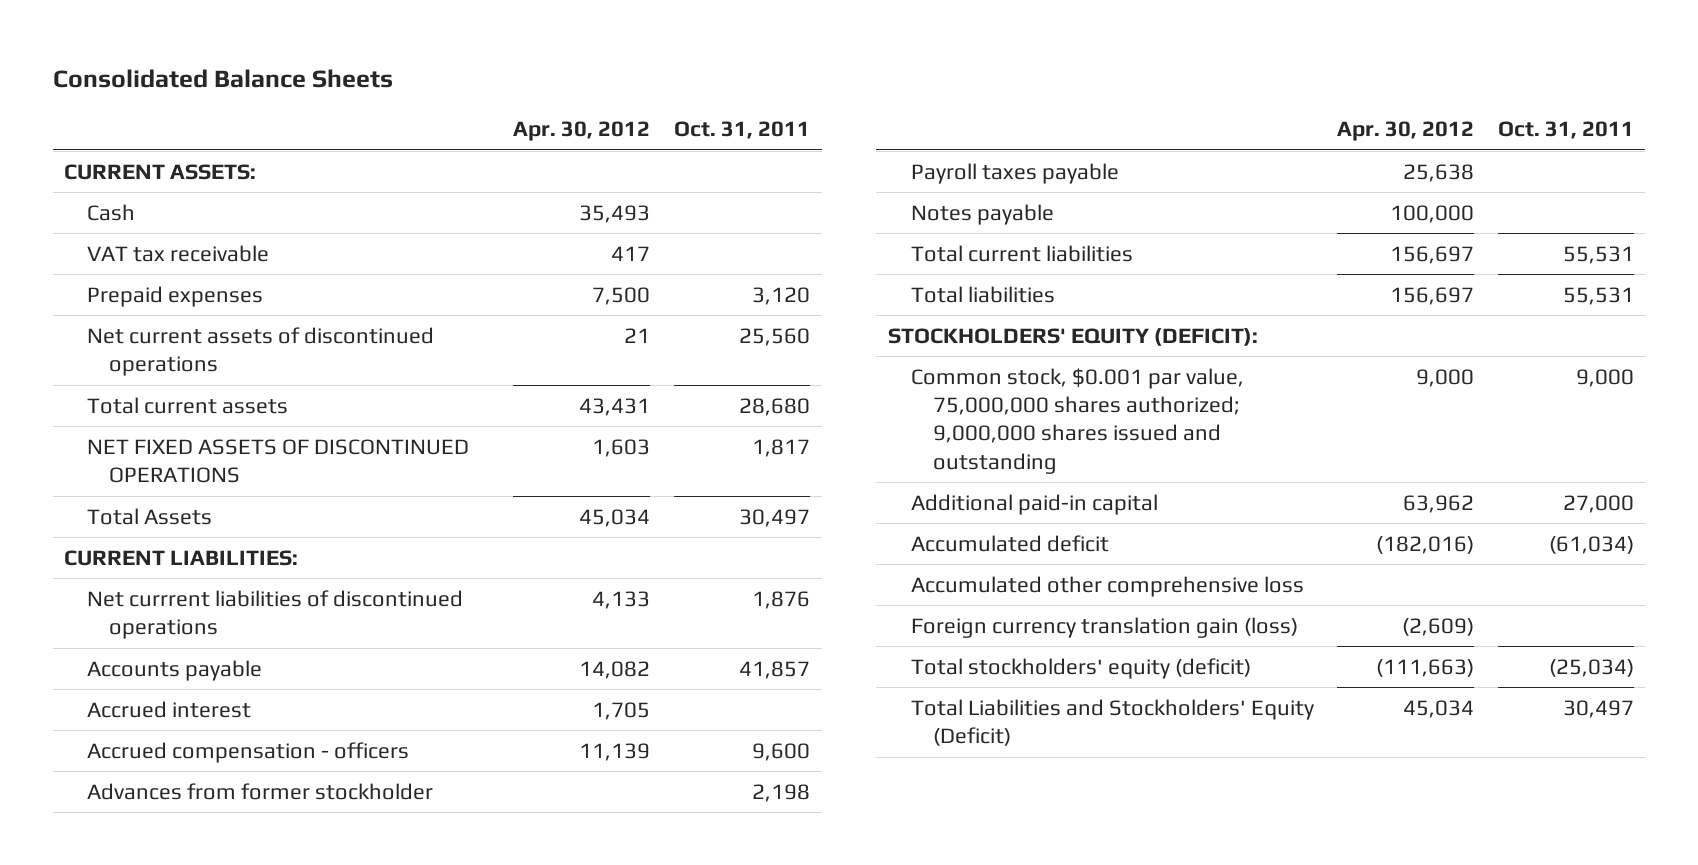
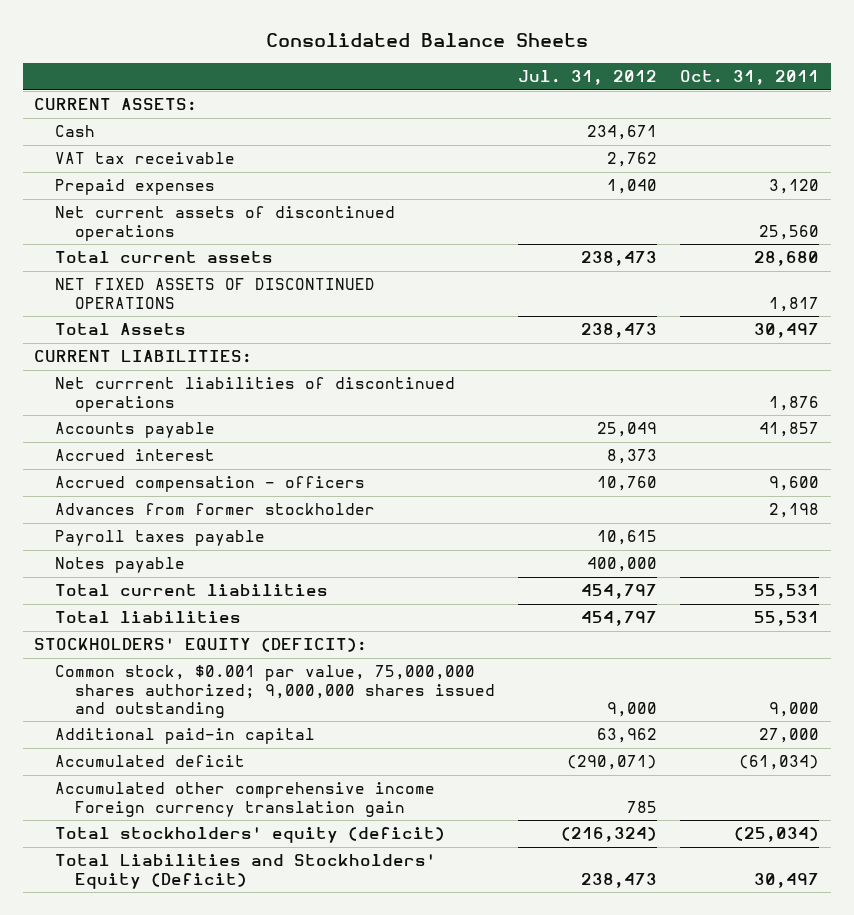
- | Apr. 30, 2012 | Oct. 31, 2011
+ | Jul. 31, 2012 | Oct. 31, 2011
- Accumulated other comprehensive loss
- Foreign currency translation gain (loss) | (2,609) |
+ Accumulated other comprehensive income Foreign currency translation gain | 785 |

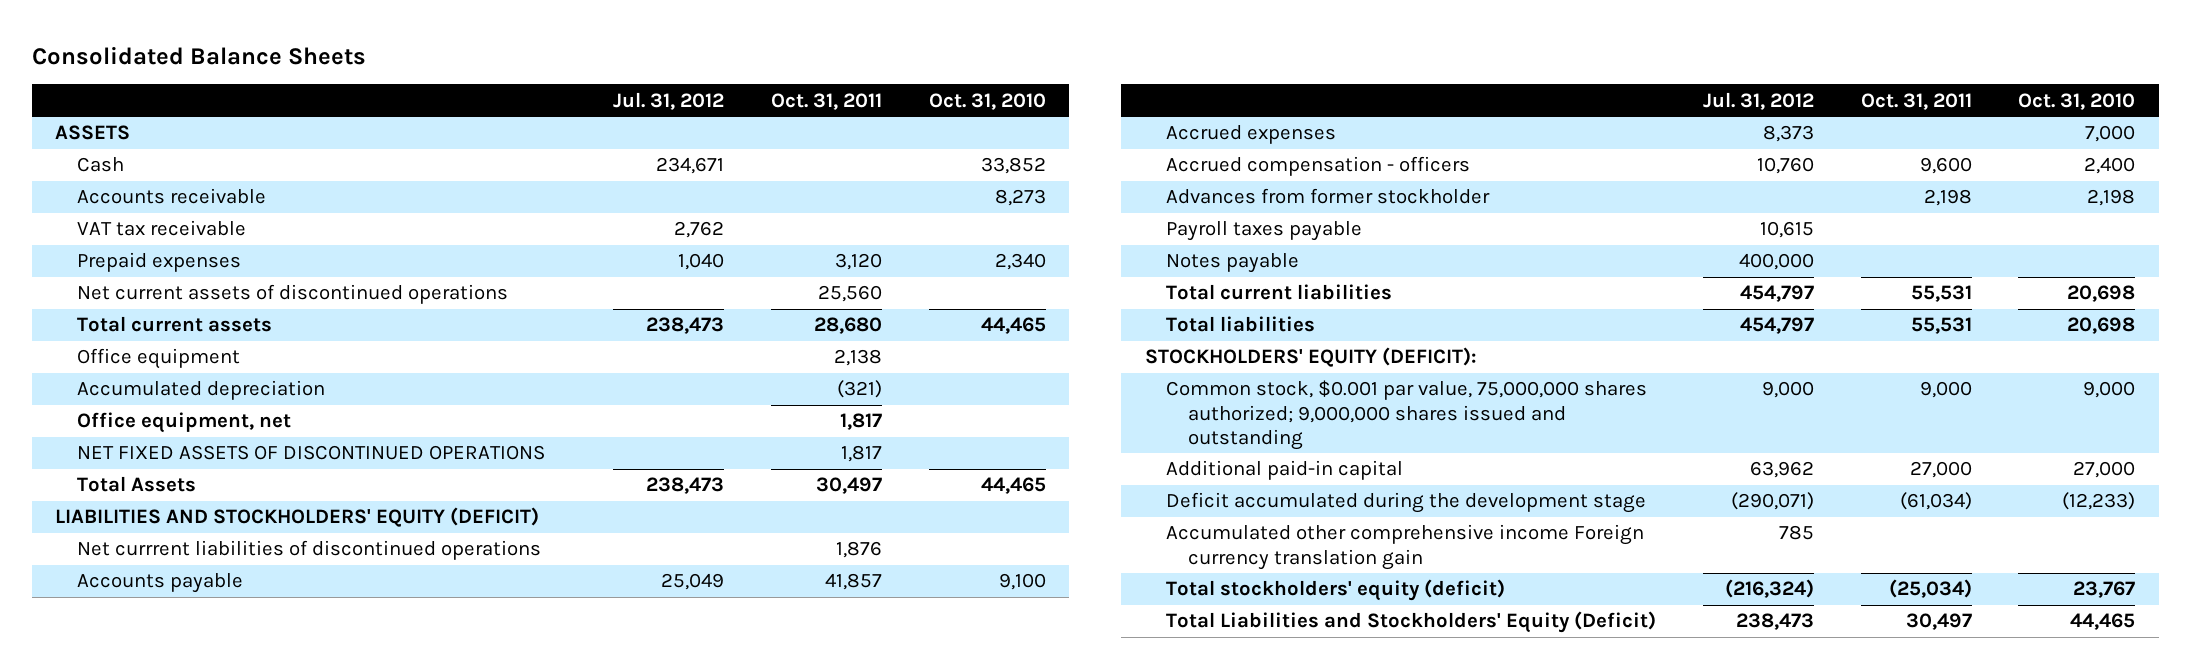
- | Jul. 31, 2012 | Oct. 31, 2011
+ | Jul. 31, 2012 | Oct. 31, 2011 | Oct. 31, 2010
- CURRENT ASSETS:
+ ASSETS
+ Accounts receivable | | | 8,273
+ Office equipment | | 2,138 |
+ Accumulated depreciation | | (321) |
+ Office equipment, net | | 1,817 |
- CURRENT LIABILITIES:
+ LIABILITIES AND STOCKHOLDERS' EQUITY (DEFICIT)
- Accrued interest | 8,373 |
+ Accrued expenses | 8,373 | | 7,000
- Accumulated deficit | (290,071) | (61,034)
+ Deficit accumulated during the development stage | (290,071) | (61,034) | (12,233)

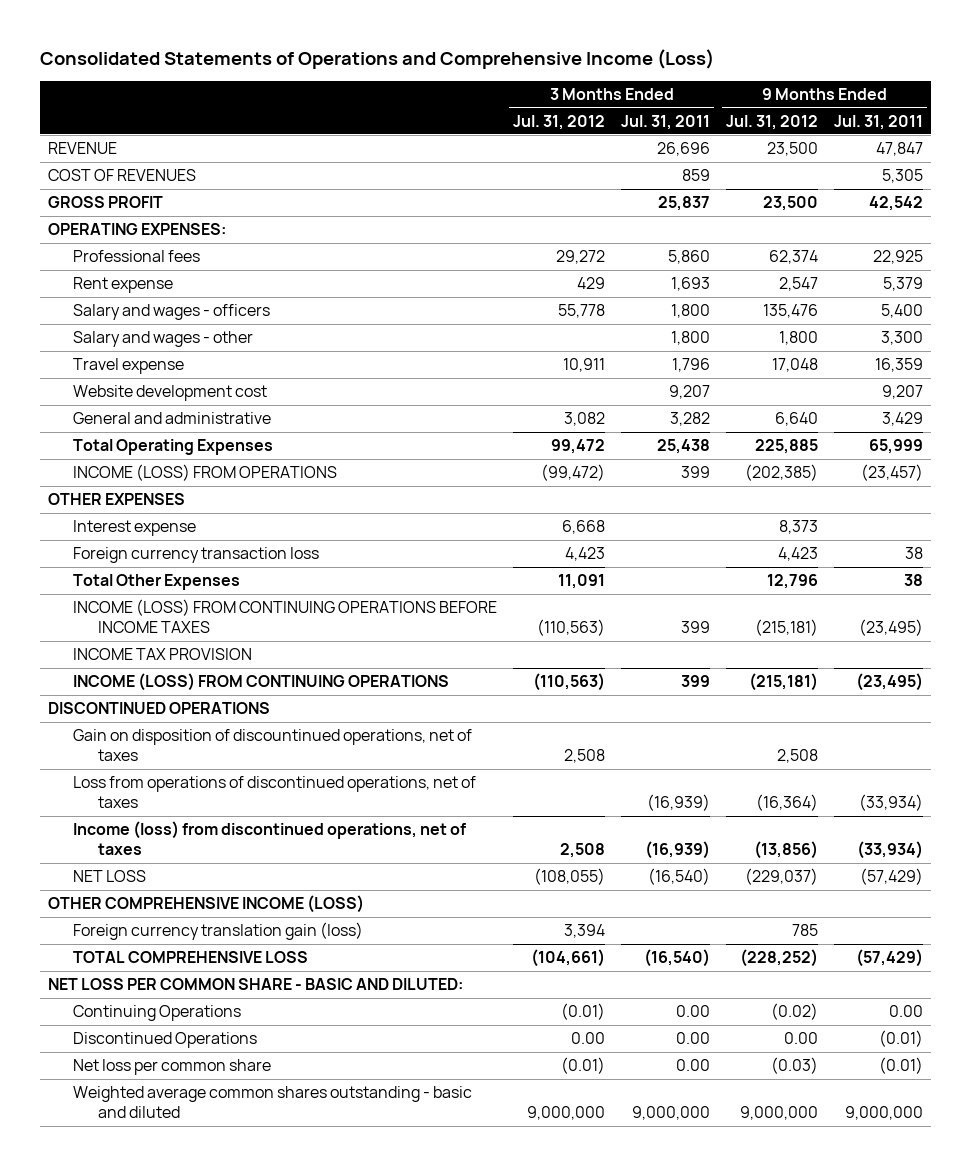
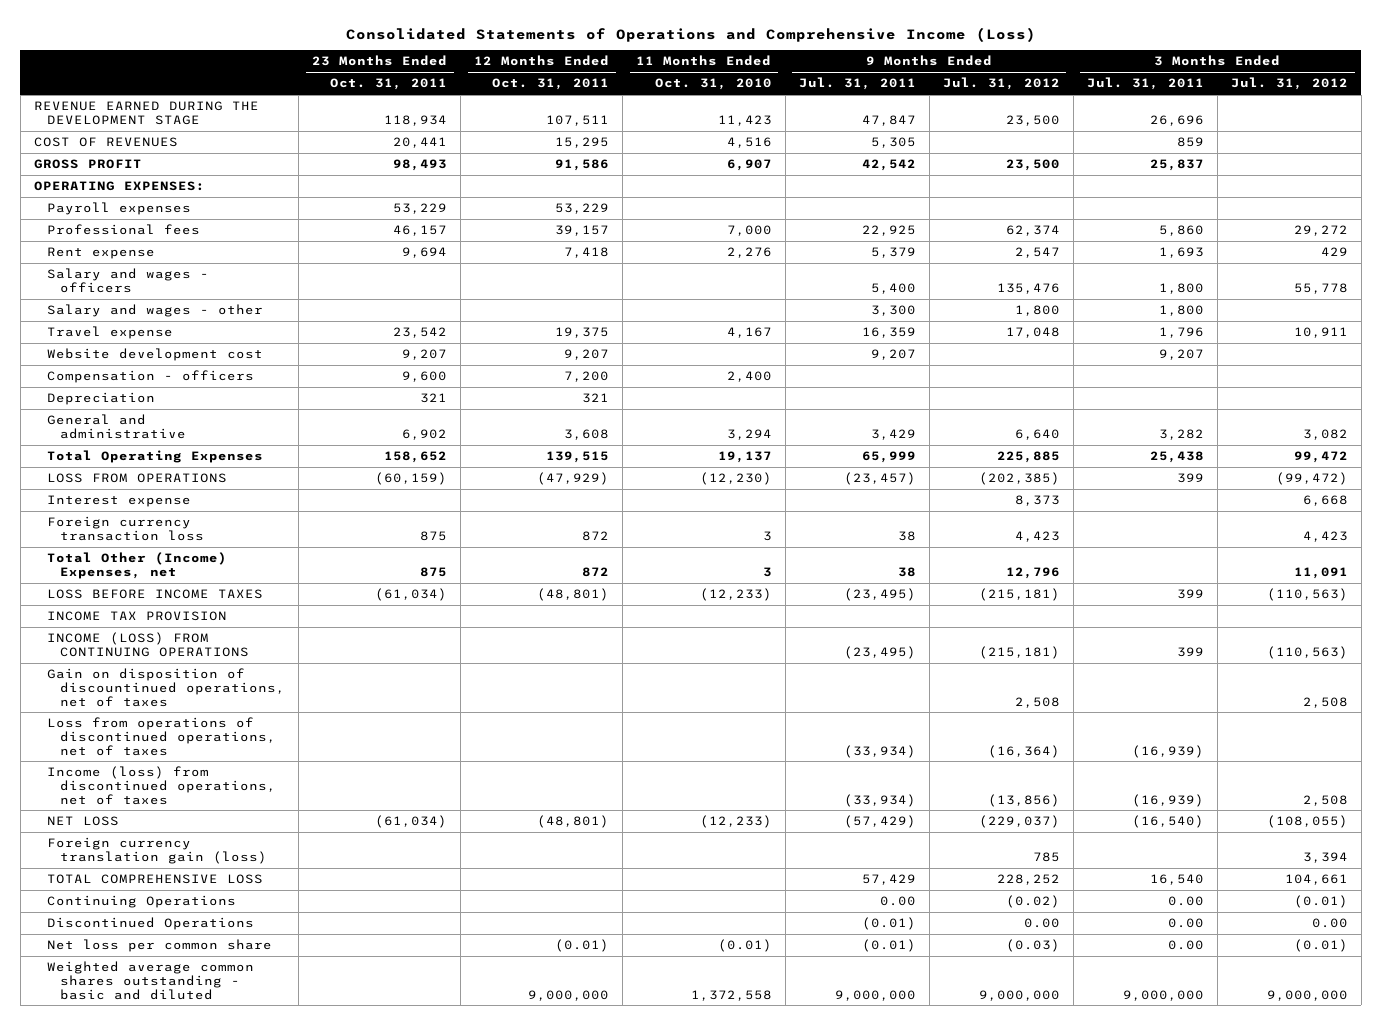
- | 3 Months Ended Jul. 31, 2012 | 3 Months Ended Jul. 31, 2011 | 9 Months Ended Jul. 31, 2012 | 9 Months Ended Jul. 31, 2011
+ | 23 Months Ended Oct. 31, 2011 | 12 Months Ended Oct. 31, 2011 | 11 Months Ended Oct. 31, 2010 | 9 Months Ended Jul. 31, 2011 | 9 Months Ended Jul. 31, 2012 | 3 Months Ended Jul. 31, 2011 | 3 Months Ended Jul. 31, 2012
- REVENUE | | 26,696 | 23,500 | 47,847
+ REVENUE EARNED DURING THE DEVELOPMENT STAGE | 118,934 | 107,511 | 11,423 | 47,847 | 23,500 | 26,696 |
+ Payroll expenses | 53,229 | 53,229 | | | | |
+ Compensation - officers | 9,600 | 7,200 | 2,400 | | | |
+ Depreciation | 321 | 321 | | | | |
- INCOME (LOSS) FROM OPERATIONS | (99,472) | 399 | (202,385) | (23,457)
- OTHER EXPENSES
+ LOSS FROM OPERATIONS | (60,159) | (47,929) | (12,230) | (23,457) | (202,385) | 399 | (99,472)
- Total Other Expenses | 11,091 | | 12,796 | 38
- INCOME (LOSS) FROM CONTINUING OPERATIONS BEFORE INCOME TAXES | (110,563) | 399 | (215,181) | (23,495)
+ Total Other (Income) Expenses, net | 875 | 872 | 3 | 38 | 12,796 | | 11,091
+ LOSS BEFORE INCOME TAXES | (61,034) | (48,801) | (12,233) | (23,495) | (215,181) | 399 | (110,563)
- DISCONTINUED OPERATIONS
- OTHER COMPREHENSIVE INCOME (LOSS)
- TOTAL COMPREHENSIVE LOSS | (104,661) | (16,540) | (228,252) | (57,429)
- NET LOSS PER COMMON SHARE - BASIC AND DILUTED:
+ TOTAL COMPREHENSIVE LOSS | | | | 57,429 | 228,252 | 16,540 | 104,661

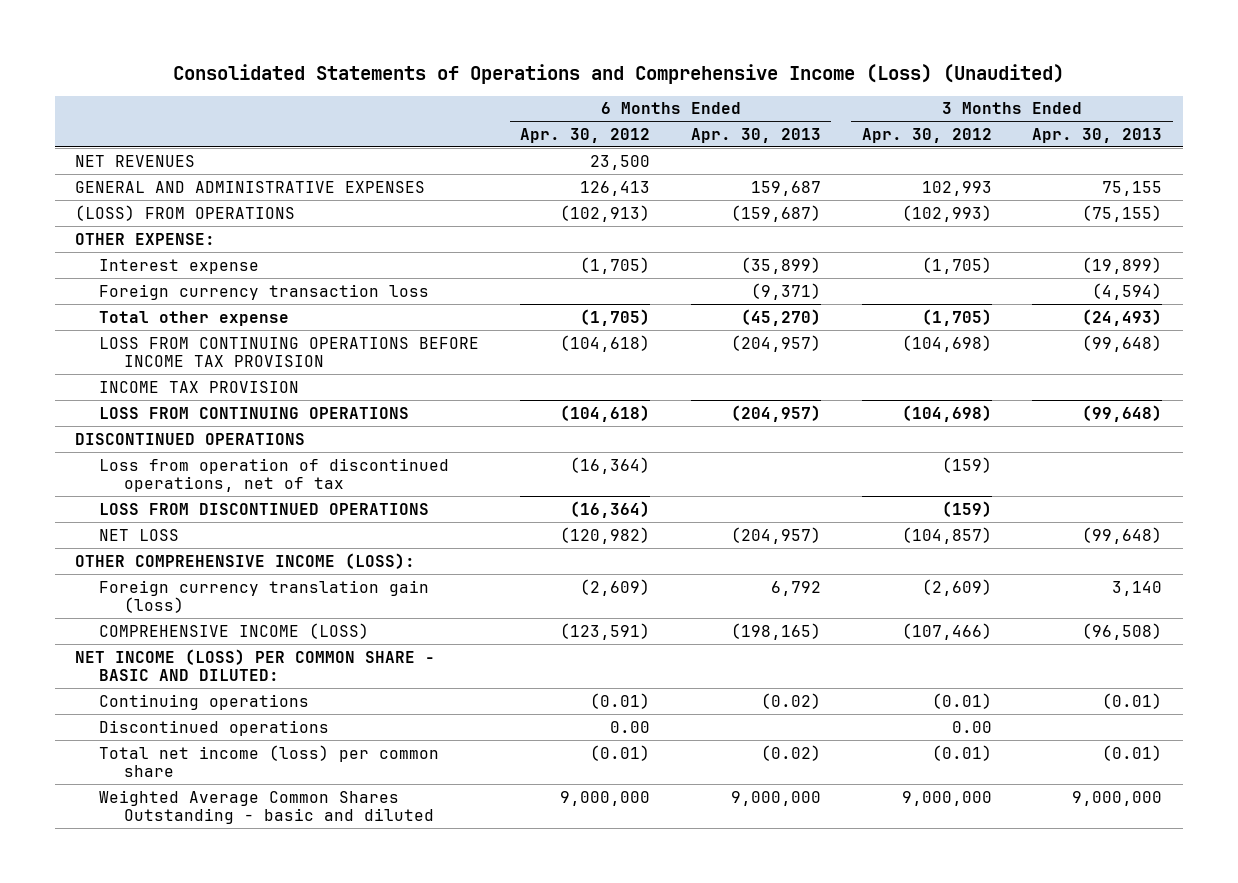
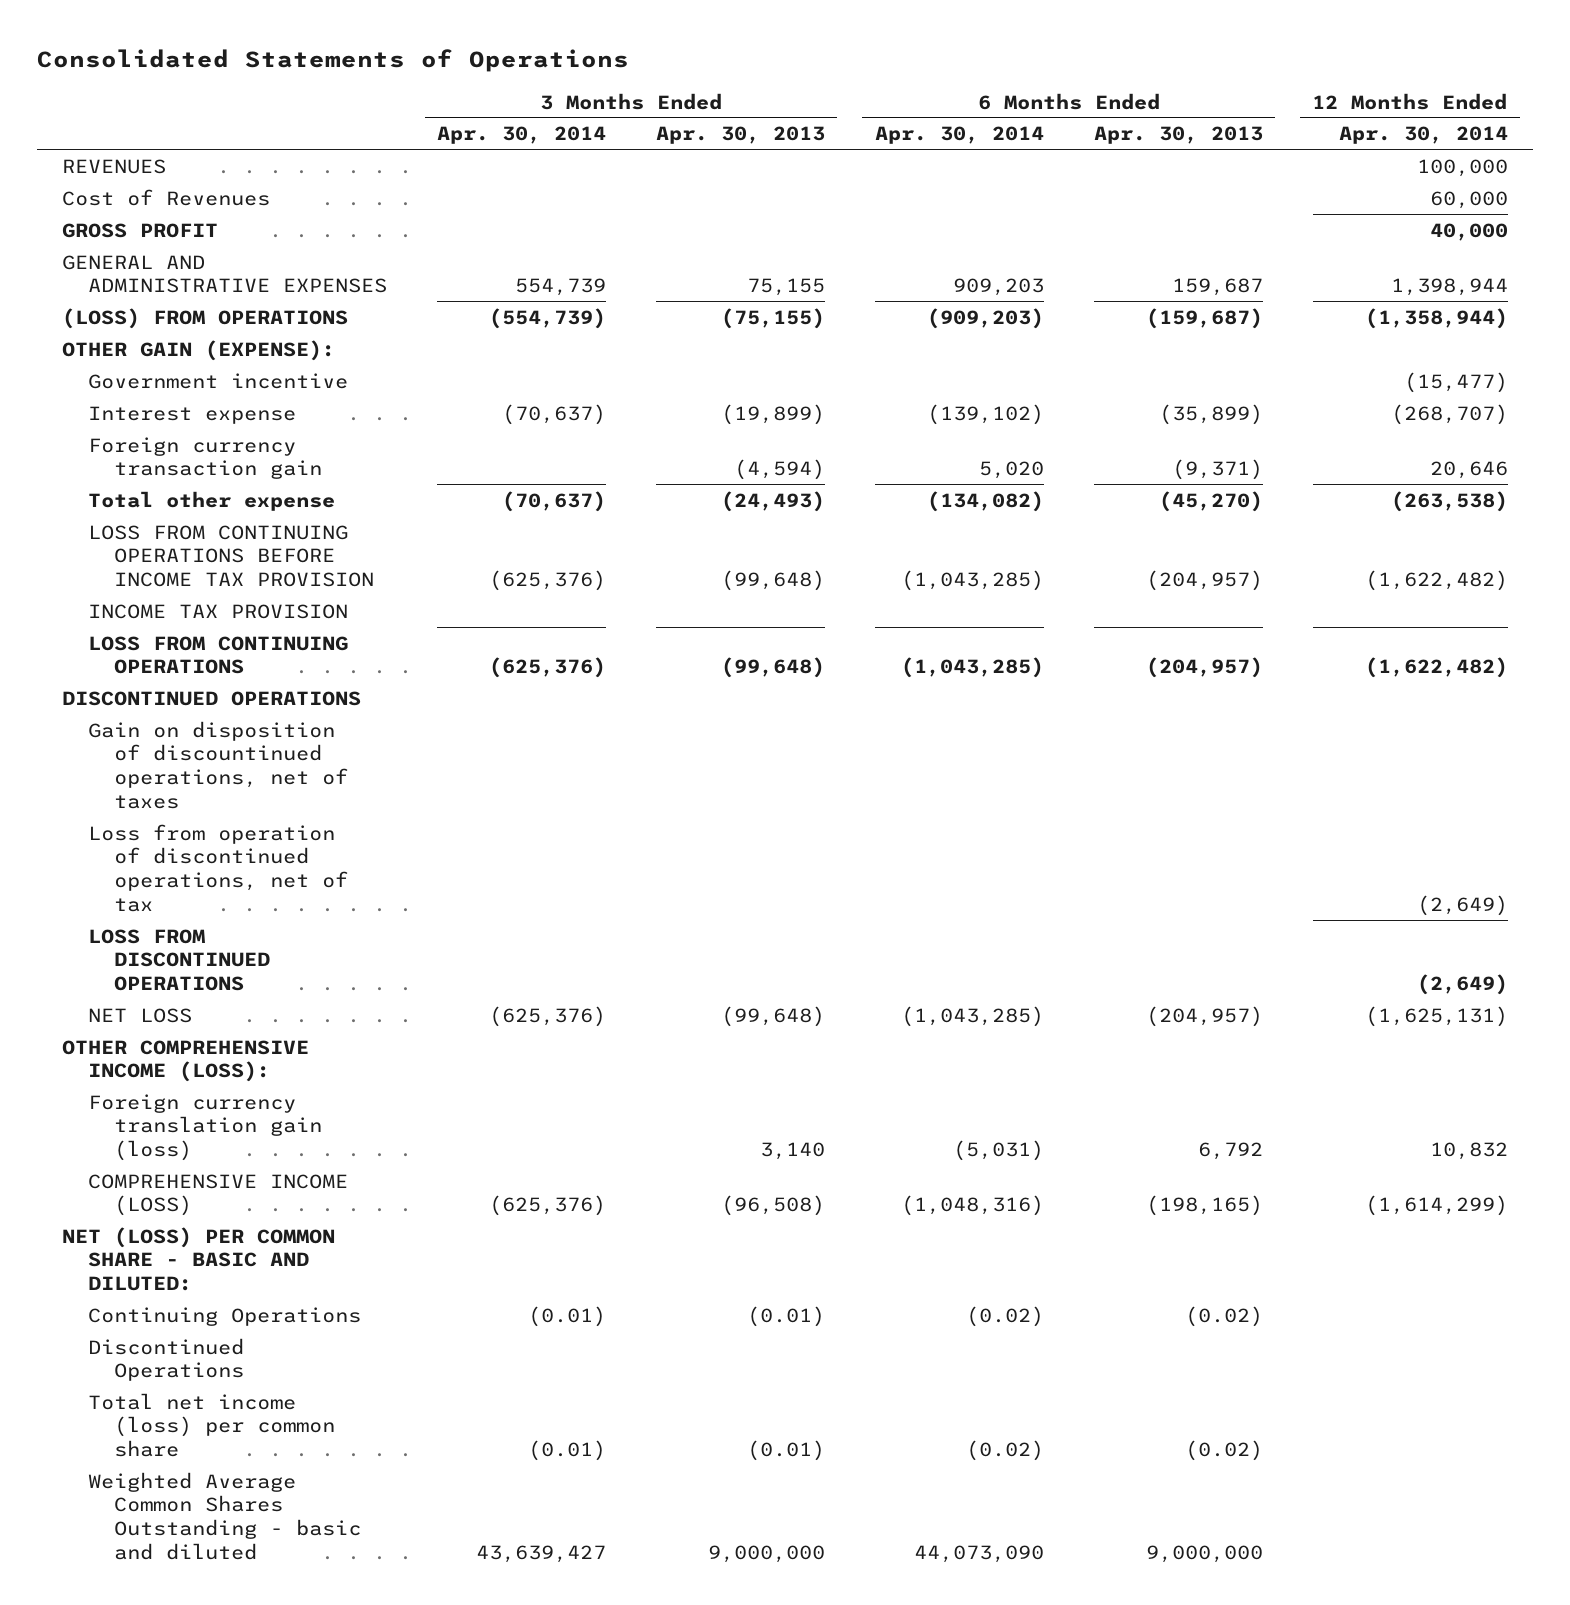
- Consolidated Statements of Operations and Comprehensive Income (Loss) (Unaudited)
+ Consolidated Statements of Operations
- | 6 Months Ended Apr. 30, 2012 | 6 Months Ended Apr. 30, 2013 | 3 Months Ended Apr. 30, 2012 | 3 Months Ended Apr. 30, 2013
+ | 3 Months Ended Apr. 30, 2014 | 3 Months Ended Apr. 30, 2013 | 6 Months Ended Apr. 30, 2014 | 6 Months Ended Apr. 30, 2013 | 12 Months Ended Apr. 30, 2014
- NET REVENUES | 23,500 | | |
+ REVENUES | | | | | 100,000
+ Cost of Revenues | | | | | 60,000
+ GROSS PROFIT | | | | | 40,000
- OTHER EXPENSE:
+ OTHER GAIN (EXPENSE):
+ Government incentive | | | | | (15,477)
- Foreign currency transaction loss | | (9,371) | | (4,594)
+ Foreign currency transaction gain | | (4,594) | 5,020 | (9,371) | 20,646
+ Gain on disposition of discountinued operations, net of taxes
- NET INCOME (LOSS) PER COMMON SHARE - BASIC AND DILUTED:
- Continuing operations | (0.01) | (0.02) | (0.01) | (0.01)
- Discontinued operations | 0.00 | | 0.00 |
+ NET (LOSS) PER COMMON SHARE - BASIC AND DILUTED:
+ Continuing Operations | (0.01) | (0.01) | (0.02) | (0.02) |
+ Discontinued Operations

